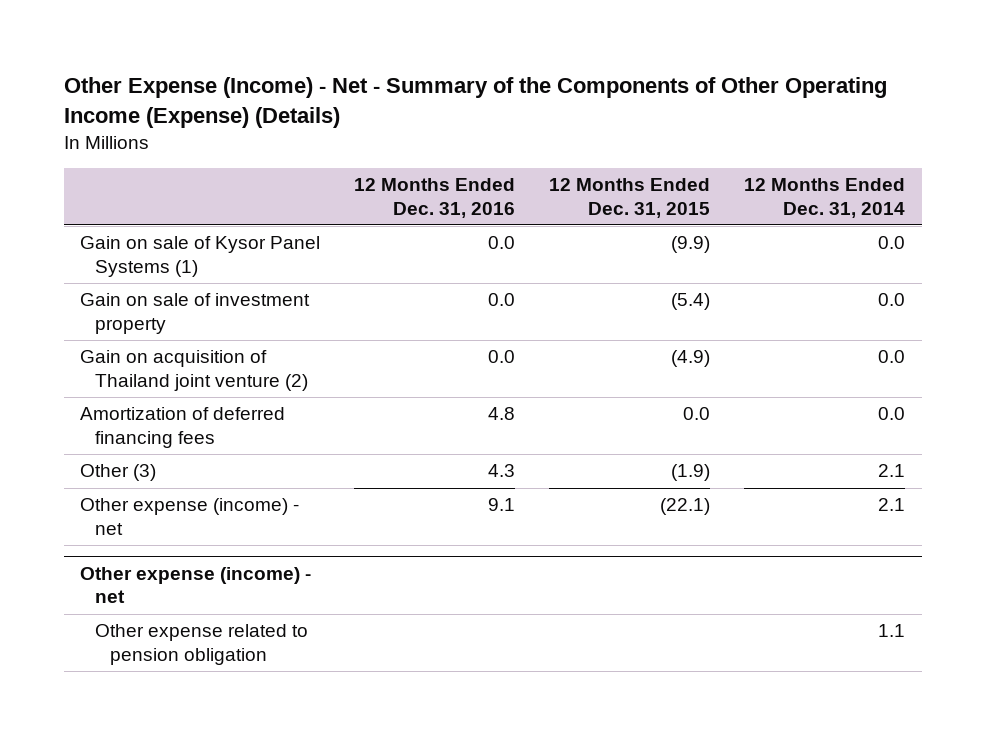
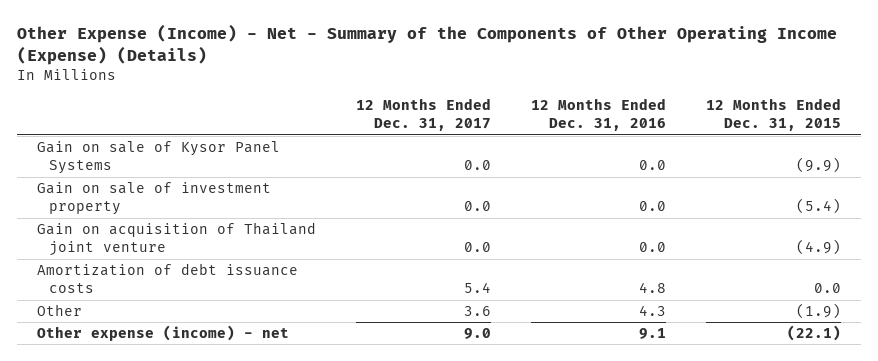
- | 12 Months Ended Dec. 31, 2016 | 12 Months Ended Dec. 31, 2015 | 12 Months Ended Dec. 31, 2014
+ | 12 Months Ended Dec. 31, 2017 | 12 Months Ended Dec. 31, 2016 | 12 Months Ended Dec. 31, 2015
- Gain on sale of Kysor Panel Systems (1) | 0.0 | (9.9) | 0.0
+ Gain on sale of Kysor Panel Systems | 0.0 | 0.0 | (9.9)
- Gain on acquisition of Thailand joint venture (2) | 0.0 | (4.9) | 0.0
- Amortization of deferred financing fees | 4.8 | 0.0 | 0.0
- Other (3) | 4.3 | (1.9) | 2.1
+ Gain on acquisition of Thailand joint venture | 0.0 | 0.0 | (4.9)
+ Amortization of debt issuance costs | 5.4 | 4.8 | 0.0
+ Other | 3.6 | 4.3 | (1.9)
- Other expense (income) - net
- Other expense related to pension obligation | | | 1.1

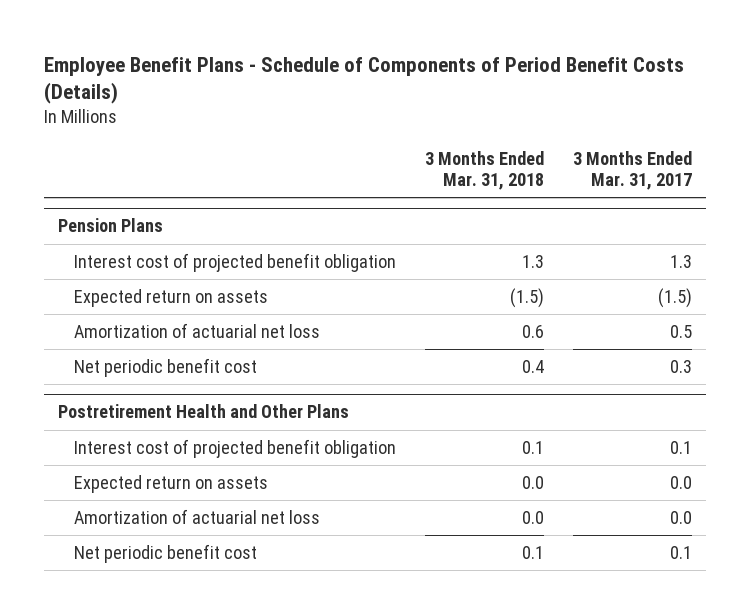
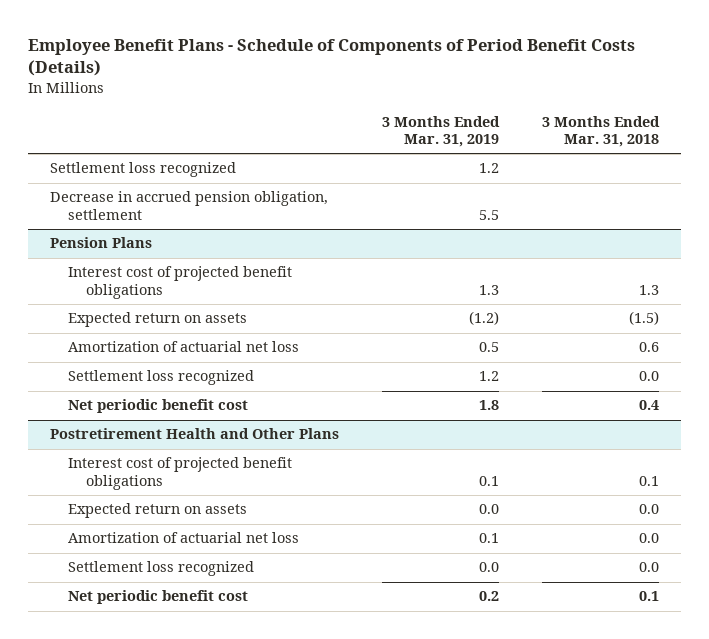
- | 3 Months Ended Mar. 31, 2018 | 3 Months Ended Mar. 31, 2017
+ | 3 Months Ended Mar. 31, 2019 | 3 Months Ended Mar. 31, 2018
+ Settlement loss recognized | 1.2 |
+ Decrease in accrued pension obligation, settlement | 5.5 |
@ Pension Plans
- Interest cost of projected benefit obligation | 1.3 | 1.3
+ Interest cost of projected benefit obligations | 1.3 | 1.3
+ Settlement loss recognized | 1.2 | 0.0
@ Postretirement Health and Other Plans
- Interest cost of projected benefit obligation | 0.1 | 0.1
+ Interest cost of projected benefit obligations | 0.1 | 0.1
+ Settlement loss recognized | 0.0 | 0.0

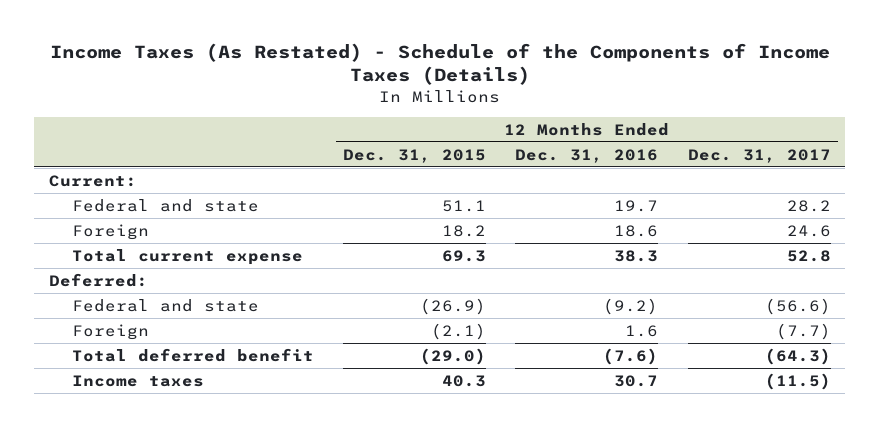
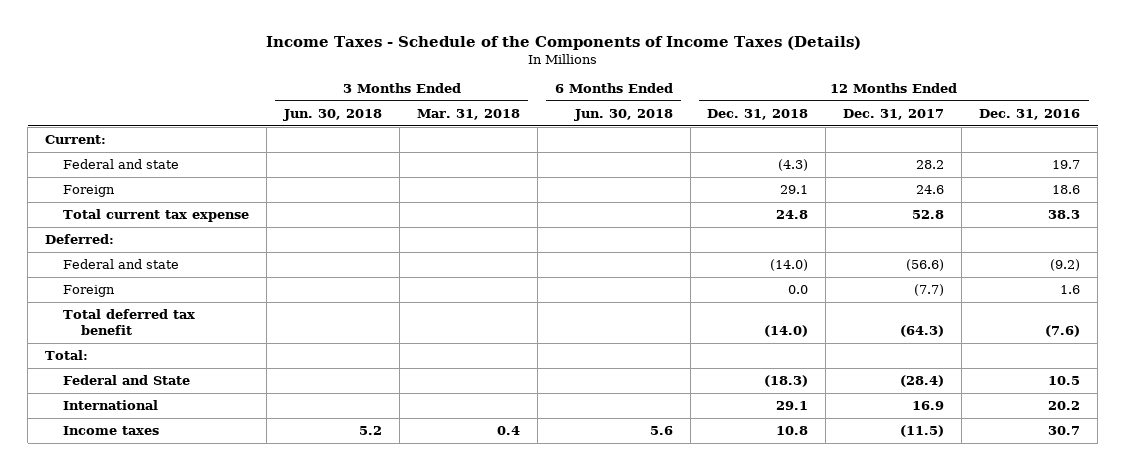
- Income Taxes (As Restated) - Schedule of the Components of Income Taxes (Details)
+ Income Taxes - Schedule of the Components of Income Taxes (Details)
- | 12 Months Ended Dec. 31, 2015 | 12 Months Ended Dec. 31, 2016 | 12 Months Ended Dec. 31, 2017
+ | 3 Months Ended Jun. 30, 2018 | 3 Months Ended Mar. 31, 2018 | 6 Months Ended Jun. 30, 2018 | 12 Months Ended Dec. 31, 2018 | 12 Months Ended Dec. 31, 2017 | 12 Months Ended Dec. 31, 2016
- Total current expense | 69.3 | 38.3 | 52.8
+ Total current tax expense | | | | 24.8 | 52.8 | 38.3
- Total deferred benefit | (29.0) | (7.6) | (64.3)
+ Total deferred tax benefit | | | | (14.0) | (64.3) | (7.6)
+ Total:
+ Federal and State | | | | (18.3) | (28.4) | 10.5
+ International | | | | 29.1 | 16.9 | 20.2

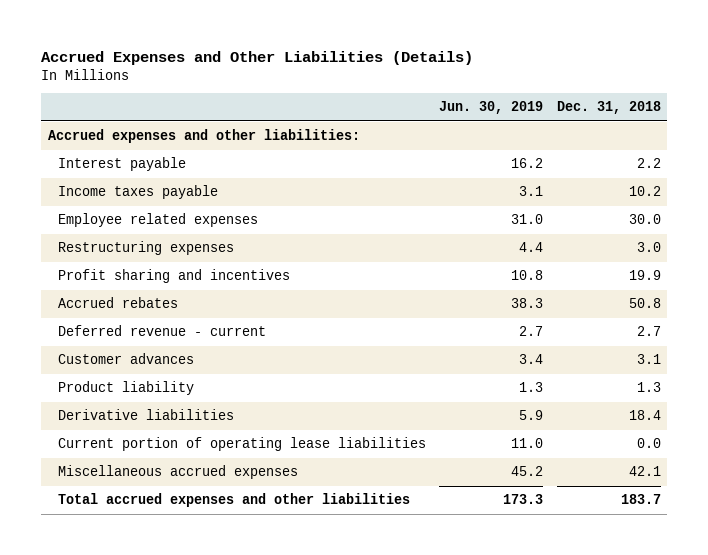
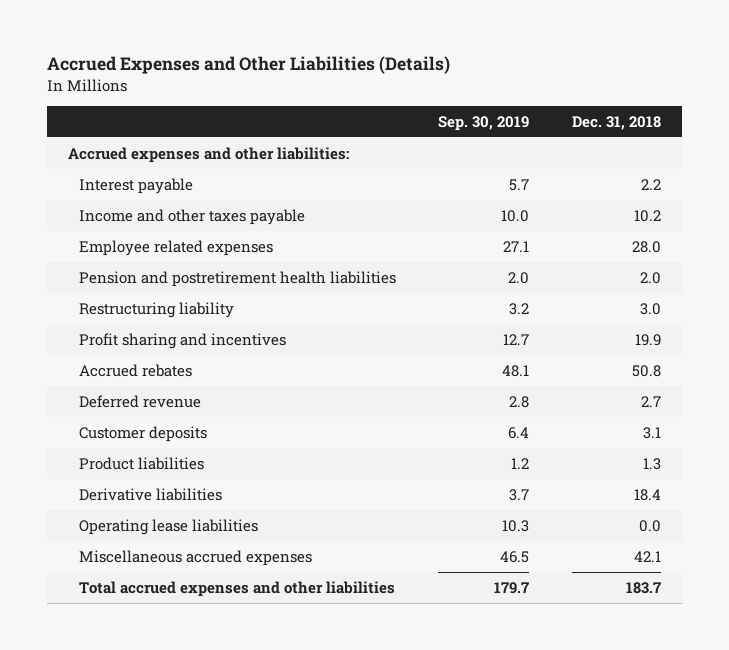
- | Jun. 30, 2019 | Dec. 31, 2018
+ | Sep. 30, 2019 | Dec. 31, 2018
- Income taxes payable | 3.1 | 10.2
- Employee related expenses | 31.0 | 30.0
- Restructuring expenses | 4.4 | 3.0
+ Income and other taxes payable | 10.0 | 10.2
+ Employee related expenses | 27.1 | 28.0
+ Pension and postretirement health liabilities | 2.0 | 2.0
+ Restructuring liability | 3.2 | 3.0
- Deferred revenue - current | 2.7 | 2.7
- Customer advances | 3.4 | 3.1
- Product liability | 1.3 | 1.3
+ Deferred revenue | 2.8 | 2.7
+ Customer deposits | 6.4 | 3.1
+ Product liabilities | 1.2 | 1.3
- Current portion of operating lease liabilities | 11.0 | 0.0
+ Operating lease liabilities | 10.3 | 0.0

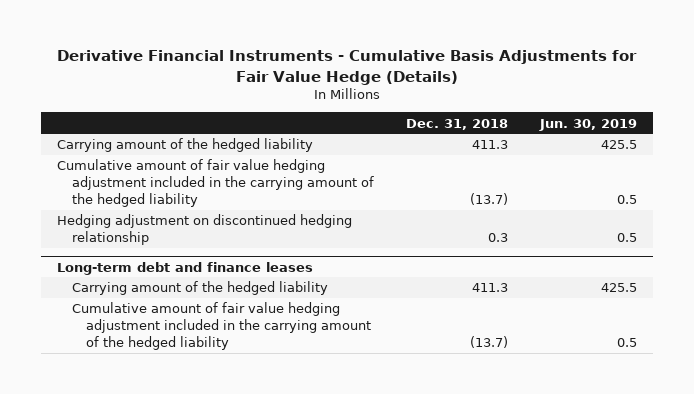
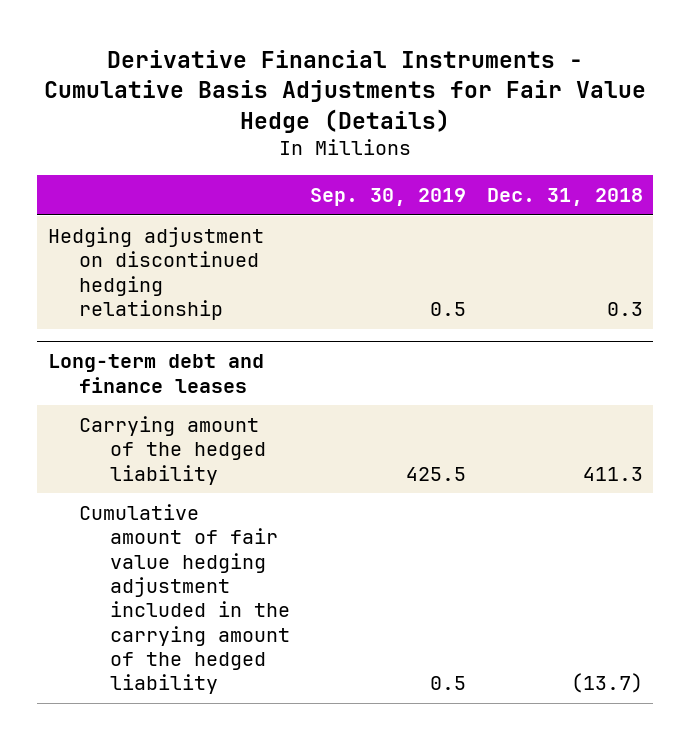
- | Dec. 31, 2018 | Jun. 30, 2019
+ | Sep. 30, 2019 | Dec. 31, 2018
- Carrying amount of the hedged liability | 411.3 | 425.5
- Cumulative amount of fair value hedging adjustment included in the carrying amount of the hedged liability | (13.7) | 0.5

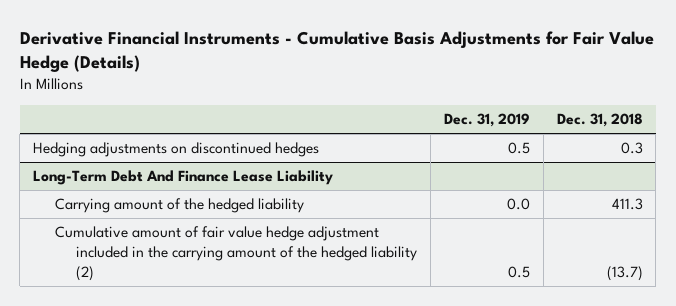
- | Sep. 30, 2019 | Dec. 31, 2018
+ | Dec. 31, 2019 | Dec. 31, 2018
- Hedging adjustment on discontinued hedging relationship | 0.5 | 0.3
- Long-term debt and finance leases
+ Hedging adjustments on discontinued hedges | 0.5 | 0.3
+ Long-Term Debt And Finance Lease Liability
- Cumulative amount of fair value hedging adjustment included in the carrying amount of the hedged liability | 0.5 | (13.7)
+ Cumulative amount of fair value hedge adjustment included in the carrying amount of the hedged liability (2) | 0.5 | (13.7)

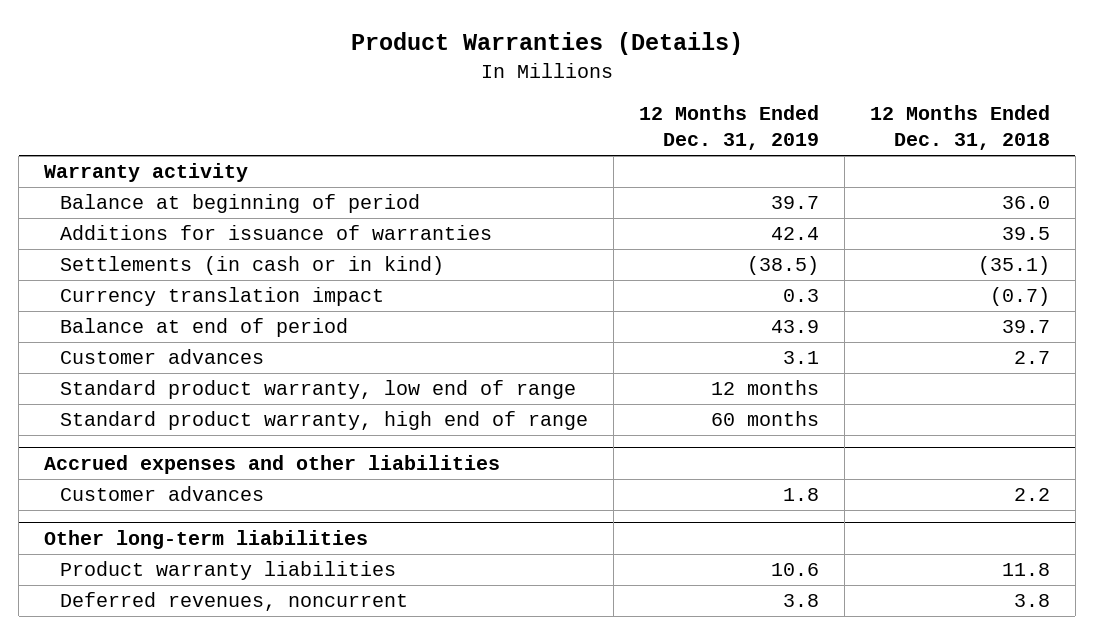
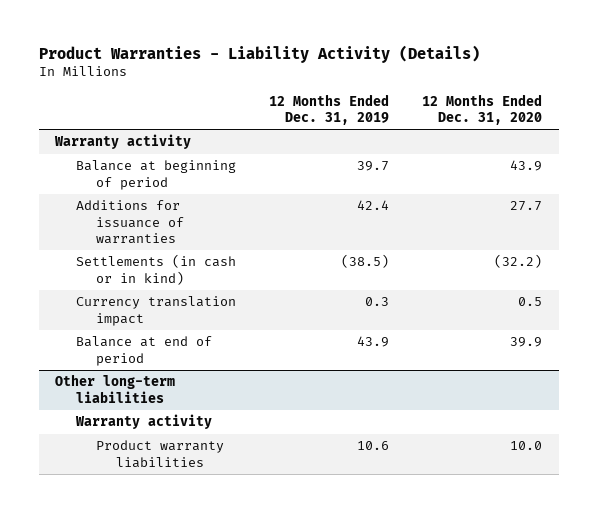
- Product Warranties (Details)
+ Product Warranties - Liability Activity (Details)
- | 12 Months Ended Dec. 31, 2019 | 12 Months Ended Dec. 31, 2018
+ | 12 Months Ended Dec. 31, 2019 | 12 Months Ended Dec. 31, 2020
- Customer advances | 3.1 | 2.7
- Standard product warranty, low end of range | 12 months |
- Standard product warranty, high end of range | 60 months |
- Accrued expenses and other liabilities
- Customer advances | 1.8 | 2.2
@ Other long-term liabilities
+ Warranty activity
- Deferred revenues, noncurrent | 3.8 | 3.8

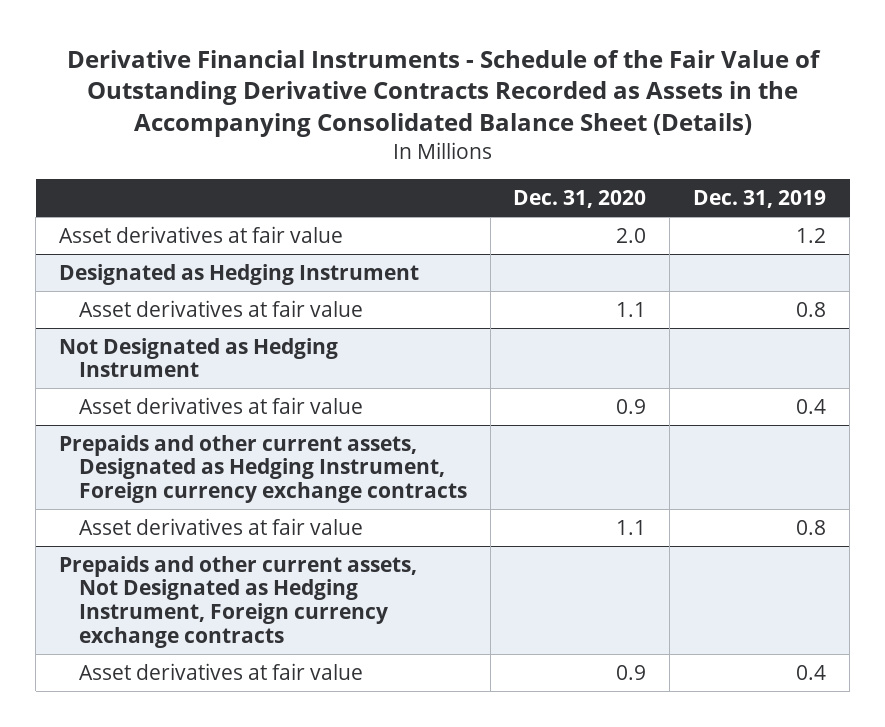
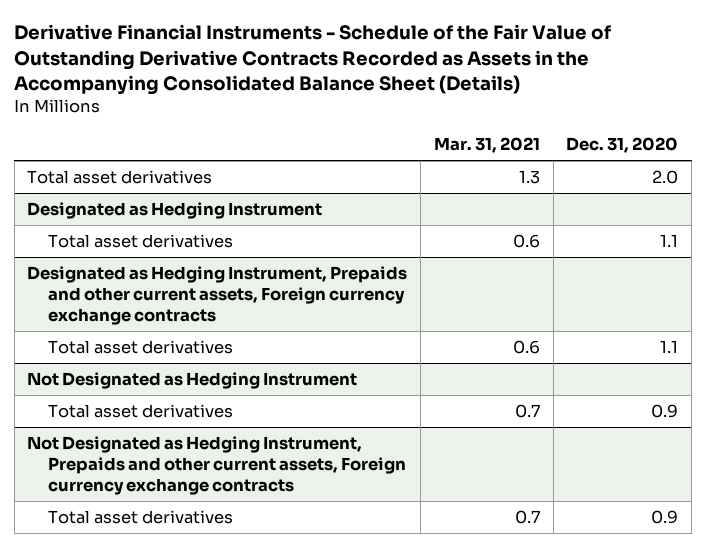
- | Dec. 31, 2020 | Dec. 31, 2019
+ | Mar. 31, 2021 | Dec. 31, 2020
- Asset derivatives at fair value | 2.0 | 1.2
+ Total asset derivatives | 1.3 | 2.0
@ Designated as Hedging Instrument
- Asset derivatives at fair value | 1.1 | 0.8
+ Total asset derivatives | 0.6 | 1.1
+ Designated as Hedging Instrument, Prepaids and other current assets, Foreign currency exchange contracts
+ Total asset derivatives | 0.6 | 1.1
@ Not Designated as Hedging Instrument
- Asset derivatives at fair value | 0.9 | 0.4
- Prepaids and other current assets, Designated as Hedging Instrument, Foreign currency exchange contracts
- Asset derivatives at fair value | 1.1 | 0.8
- Prepaids and other current assets, Not Designated as Hedging Instrument, Foreign currency exchange contracts
- Asset derivatives at fair value | 0.9 | 0.4
@ Not Designated as Hedging Instrument
+ Total asset derivatives | 0.7 | 0.9
+ Not Designated as Hedging Instrument, Prepaids and other current assets, Foreign currency exchange contracts
+ Total asset derivatives | 0.7 | 0.9

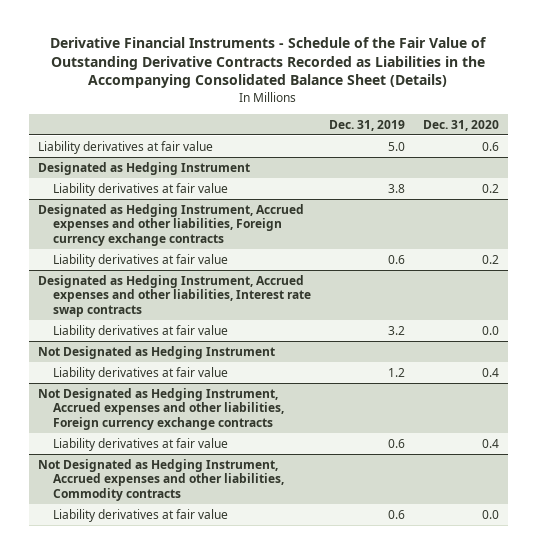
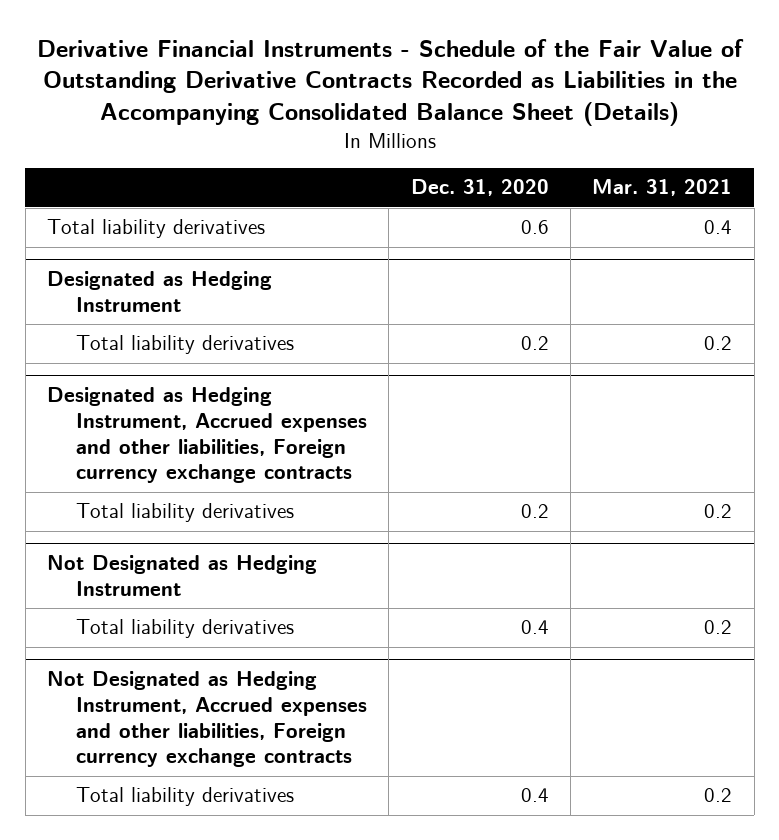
- | Dec. 31, 2019 | Dec. 31, 2020
+ | Dec. 31, 2020 | Mar. 31, 2021
- Liability derivatives at fair value | 5.0 | 0.6
+ Total liability derivatives | 0.6 | 0.4
@ Designated as Hedging Instrument
- Liability derivatives at fair value | 3.8 | 0.2
+ Total liability derivatives | 0.2 | 0.2
@ Designated as Hedging Instrument, Accrued expenses and other liabilities, Foreign currency exchange contracts
- Liability derivatives at fair value | 0.6 | 0.2
- Designated as Hedging Instrument, Accrued expenses and other liabilities, Interest rate swap contracts
- Liability derivatives at fair value | 3.2 | 0.0
@ Designated as Hedging Instrument, Accrued expenses and other liabilities, Foreign currency exchange contracts
+ Total liability derivatives | 0.2 | 0.2
@ Not Designated as Hedging Instrument
- Liability derivatives at fair value | 1.2 | 0.4
+ Total liability derivatives | 0.4 | 0.2
@ Not Designated as Hedging Instrument, Accrued expenses and other liabilities, Foreign currency exchange contracts
- Liability derivatives at fair value | 0.6 | 0.4
- Not Designated as Hedging Instrument, Accrued expenses and other liabilities, Commodity contracts
- Liability derivatives at fair value | 0.6 | 0.0
@ Not Designated as Hedging Instrument, Accrued expenses and other liabilities, Foreign currency exchange contracts
+ Total liability derivatives | 0.4 | 0.2

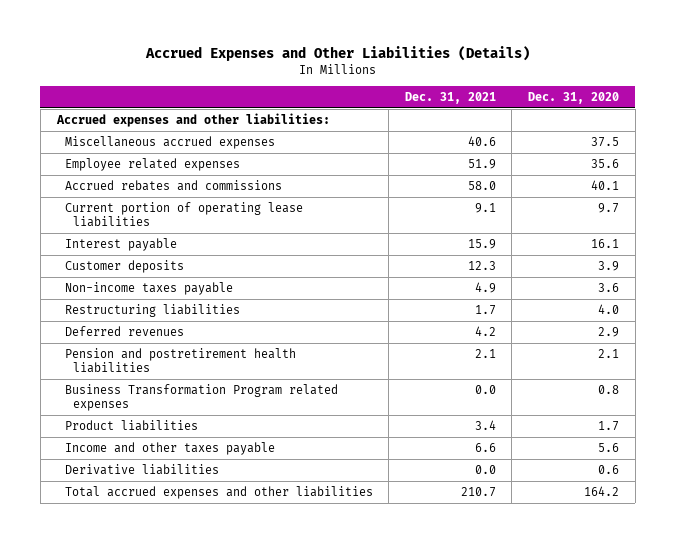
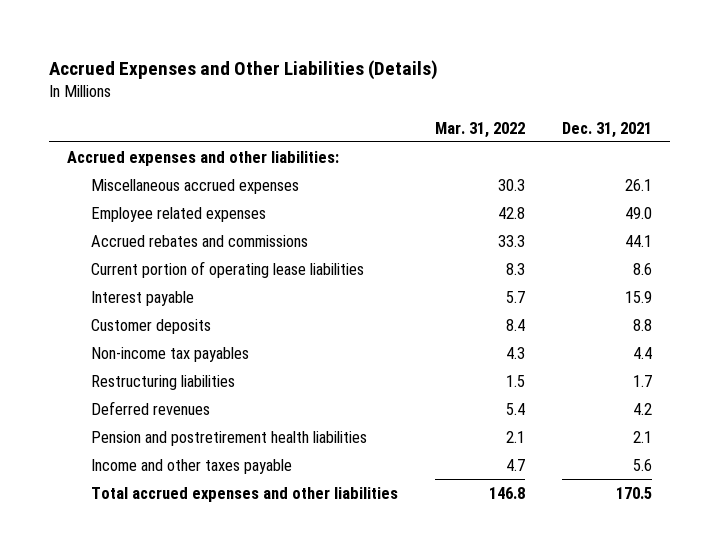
- | Dec. 31, 2021 | Dec. 31, 2020
+ | Mar. 31, 2022 | Dec. 31, 2021
- Miscellaneous accrued expenses | 40.6 | 37.5
- Employee related expenses | 51.9 | 35.6
- Accrued rebates and commissions | 58.0 | 40.1
- Current portion of operating lease liabilities | 9.1 | 9.7
+ Miscellaneous accrued expenses | 30.3 | 26.1
+ Employee related expenses | 42.8 | 49.0
+ Accrued rebates and commissions | 33.3 | 44.1
+ Current portion of operating lease liabilities | 8.3 | 8.6
- Customer deposits | 12.3 | 3.9
- Non-income taxes payable | 4.9 | 3.6
+ Customer deposits | 8.4 | 8.8
+ Non-income tax payables | 4.3 | 4.4
- Business Transformation Program related expenses | 0.0 | 0.8
- Product liabilities | 3.4 | 1.7
- Income and other taxes payable | 6.6 | 5.6
- Derivative liabilities | 0.0 | 0.6
- Total accrued expenses and other liabilities | 210.7 | 164.2
+ Income and other taxes payable | 4.7 | 5.6
+ Total accrued expenses and other liabilities | 146.8 | 170.5

